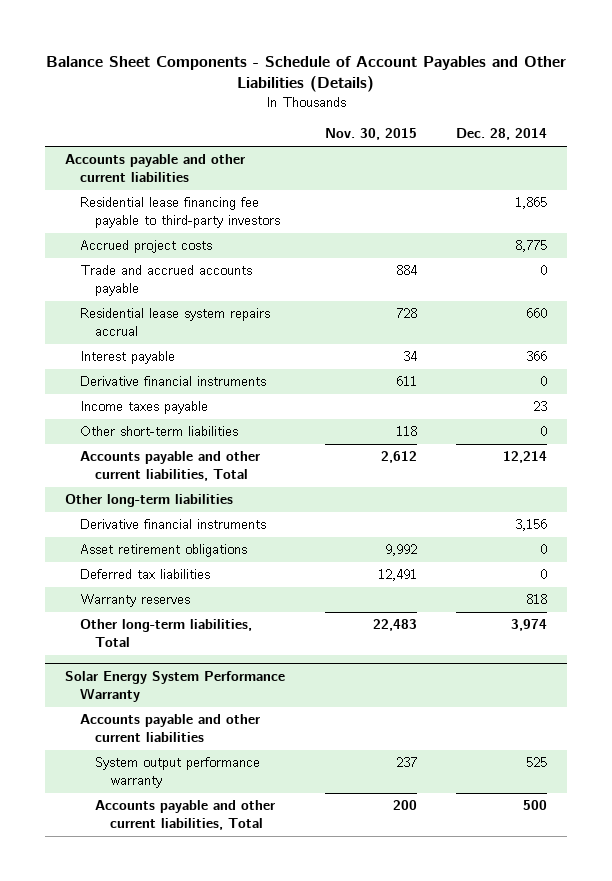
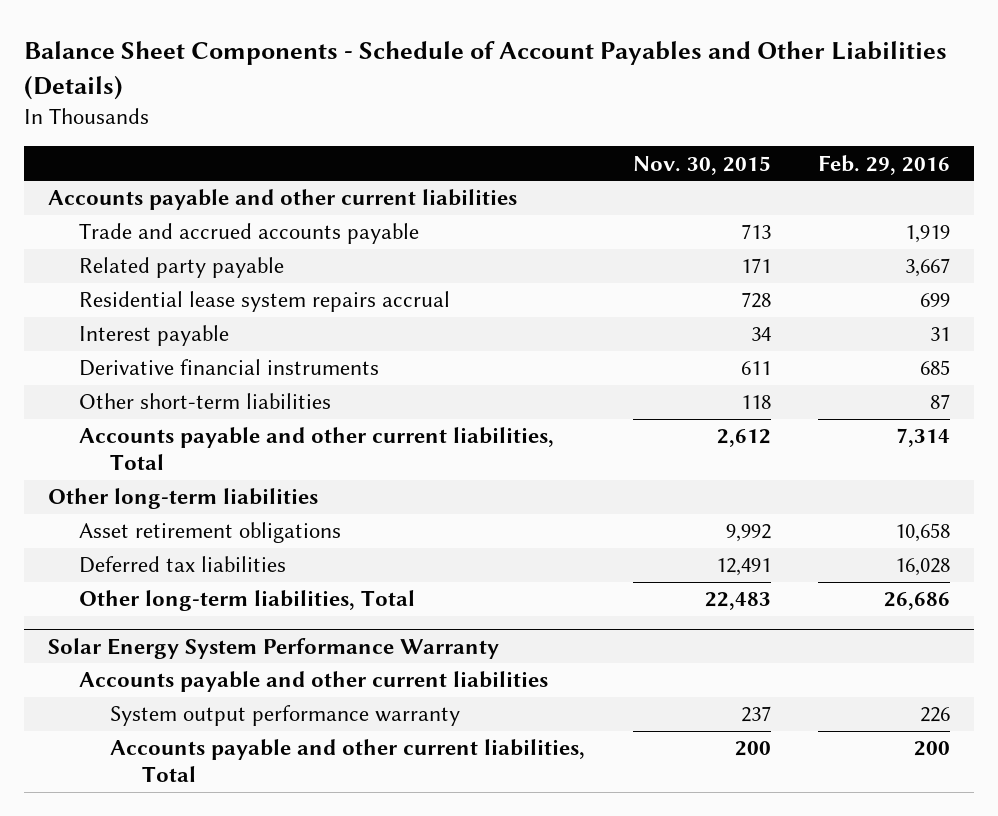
- | Nov. 30, 2015 | Dec. 28, 2014
+ | Nov. 30, 2015 | Feb. 29, 2016
- Residential lease financing fee payable to third-party investors | | 1,865
- Accrued project costs | | 8,775
- Trade and accrued accounts payable | 884 | 0
+ Trade and accrued accounts payable | 713 | 1,919
+ Related party payable | 171 | 3,667
- Income taxes payable | | 23
- Derivative financial instruments | | 3,156
- Warranty reserves | | 818

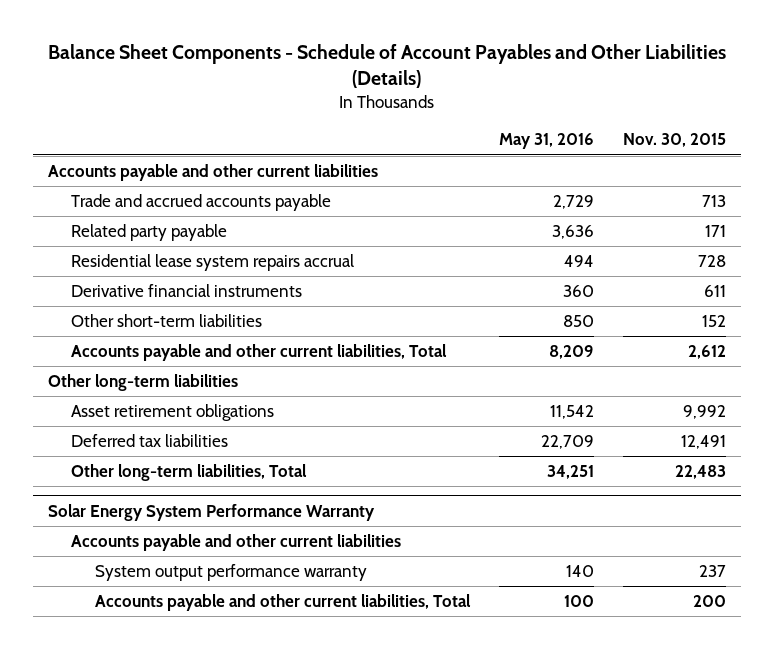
- | Nov. 30, 2015 | Feb. 29, 2016
+ | May 31, 2016 | Nov. 30, 2015
- Interest payable | 34 | 31
- Other short-term liabilities | 118 | 87
+ Other short-term liabilities | 850 | 152

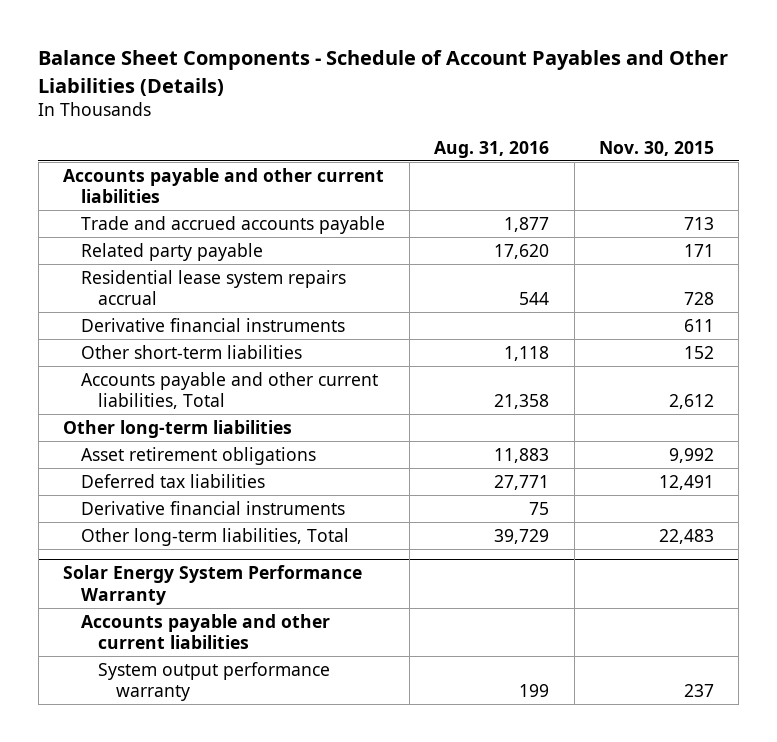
- | May 31, 2016 | Nov. 30, 2015
+ | Aug. 31, 2016 | Nov. 30, 2015
+ Derivative financial instruments | 75 |
@ Solar Energy System Performance Warranty
- Accounts payable and other current liabilities, Total | 100 | 200

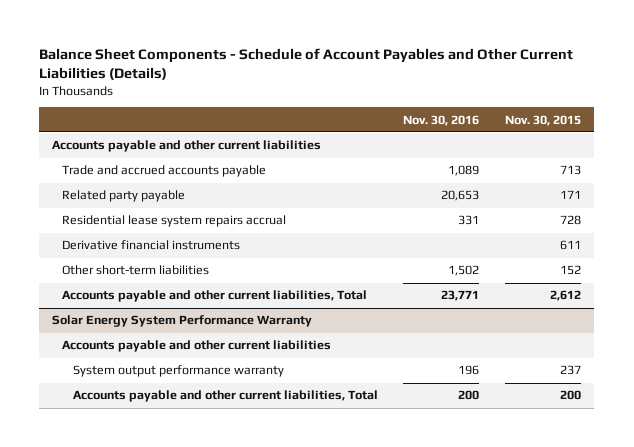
- Balance Sheet Components - Schedule of Account Payables and Other Liabilities (Details)
+ Balance Sheet Components - Schedule of Account Payables and Other Current Liabilities (Details)
- | Aug. 31, 2016 | Nov. 30, 2015
+ | Nov. 30, 2016 | Nov. 30, 2015
- Other long-term liabilities
- Asset retirement obligations | 11,883 | 9,992
- Deferred tax liabilities | 27,771 | 12,491
- Derivative financial instruments | 75 |
- Other long-term liabilities, Total | 39,729 | 22,483
@ Solar Energy System Performance Warranty
+ Accounts payable and other current liabilities, Total | 200 | 200

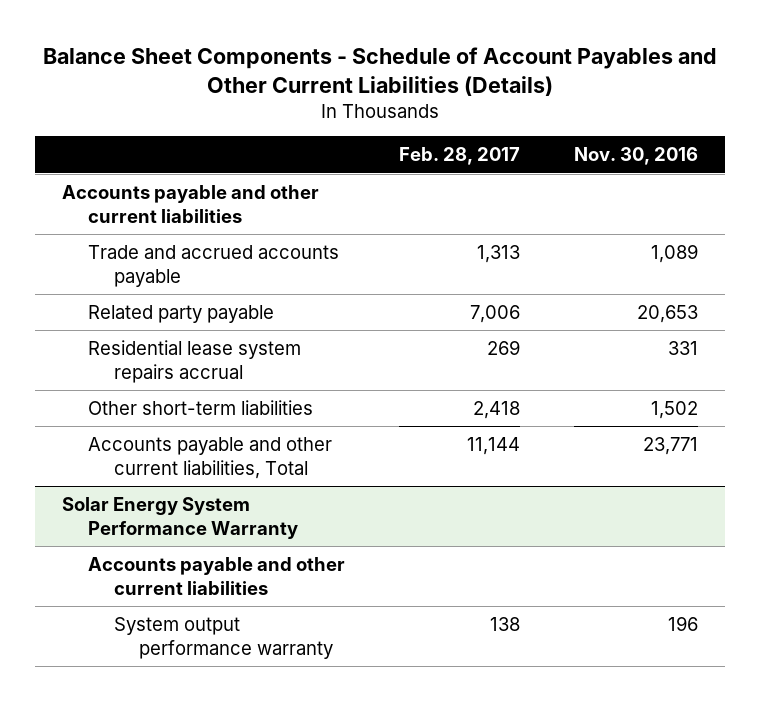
- | Nov. 30, 2016 | Nov. 30, 2015
+ | Feb. 28, 2017 | Nov. 30, 2016
- Derivative financial instruments | | 611
@ Solar Energy System Performance Warranty
- Accounts payable and other current liabilities, Total | 200 | 200

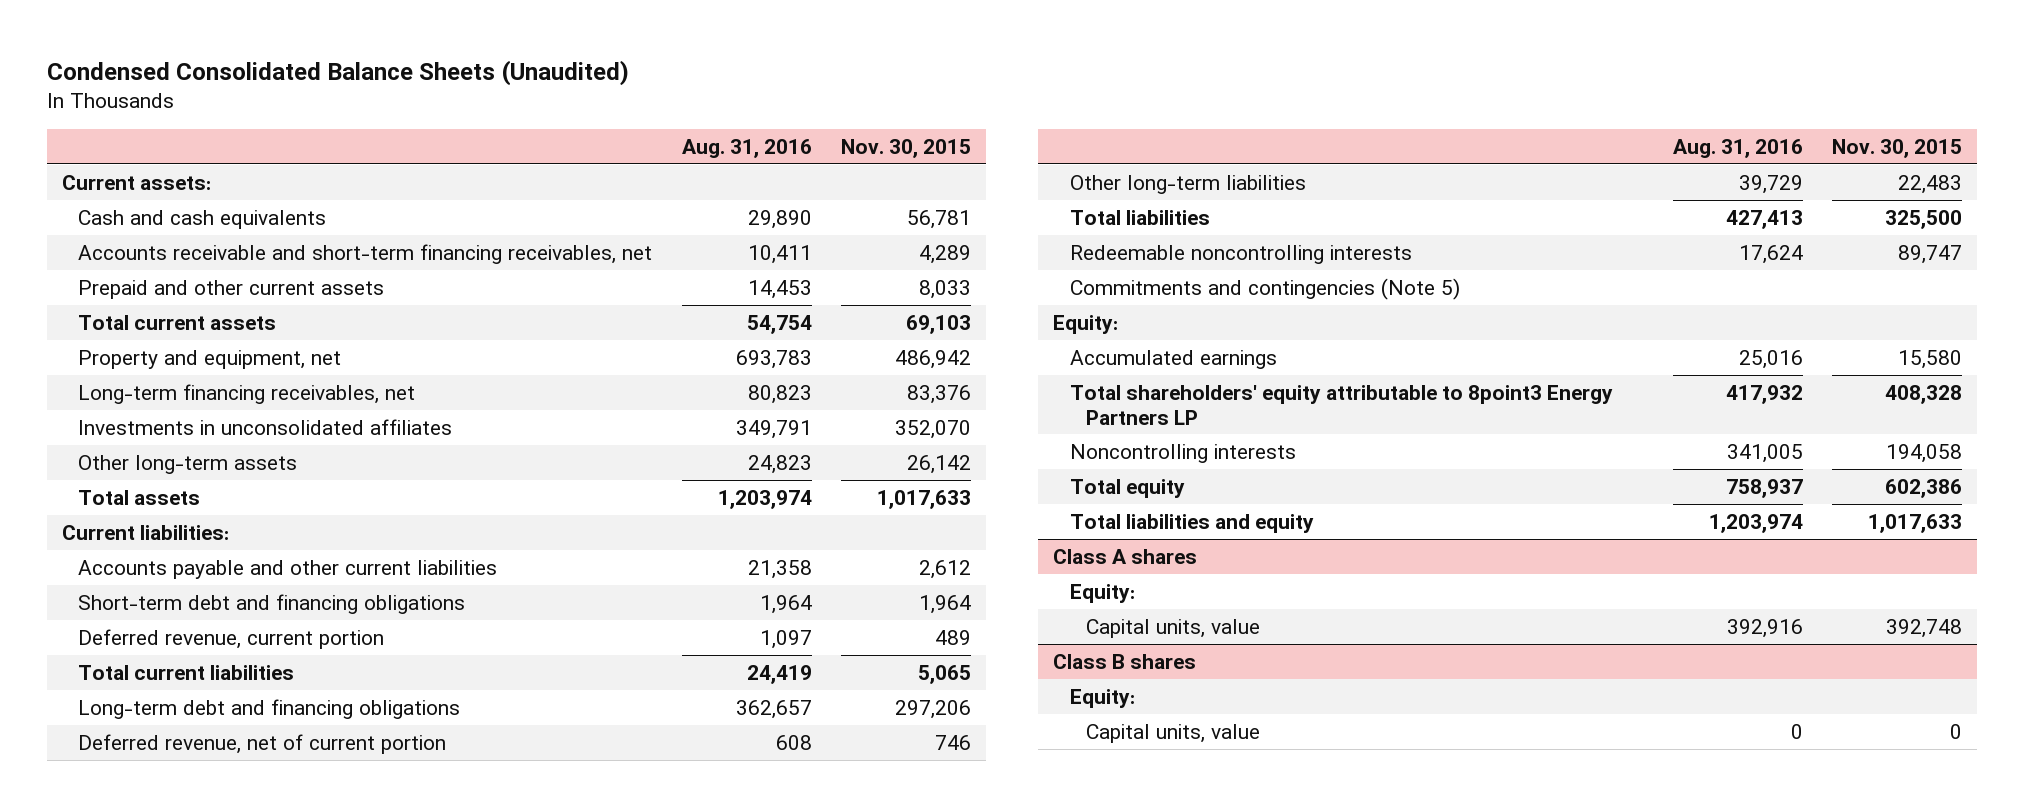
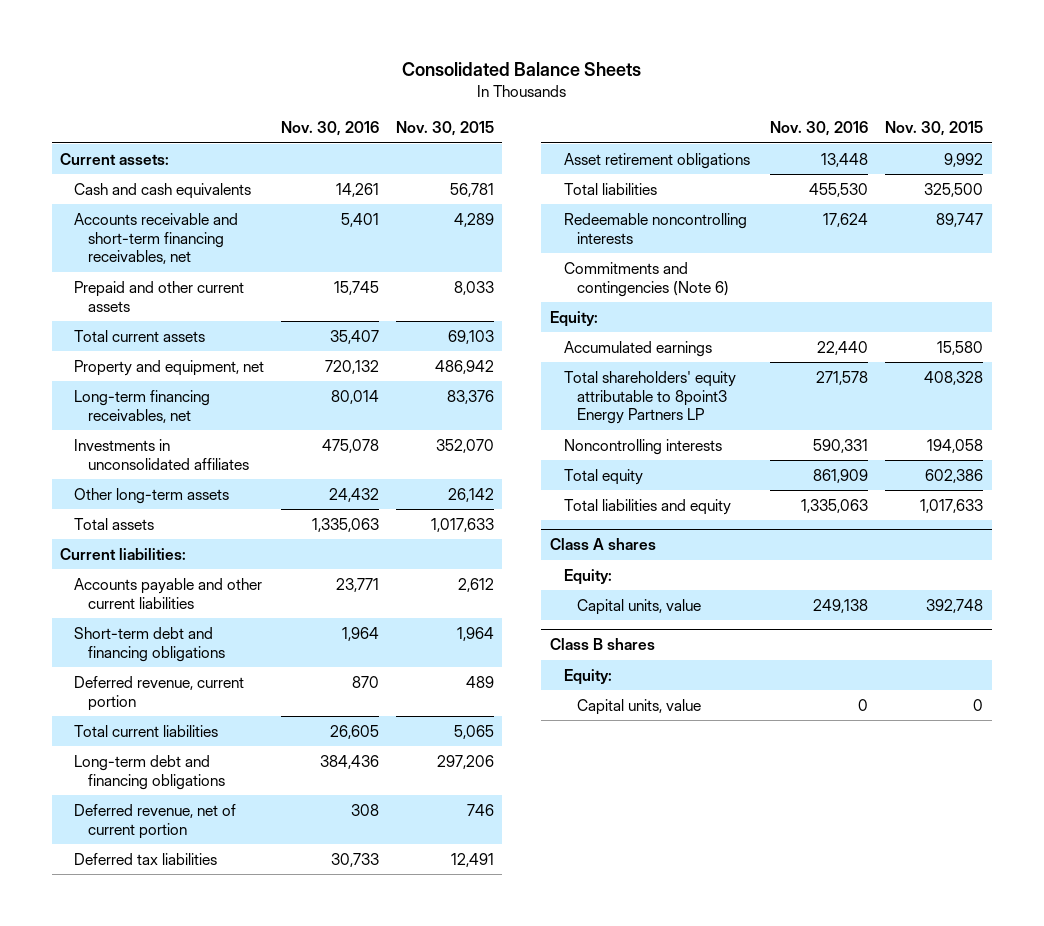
- Condensed Consolidated Balance Sheets (Unaudited)
+ Consolidated Balance Sheets
- | Aug. 31, 2016 | Nov. 30, 2015
+ | Nov. 30, 2016 | Nov. 30, 2015
- Other long-term liabilities | 39,729 | 22,483
+ Deferred tax liabilities | 30,733 | 12,491
+ Asset retirement obligations | 13,448 | 9,992
- Commitments and contingencies (Note 5)
+ Commitments and contingencies (Note 6)

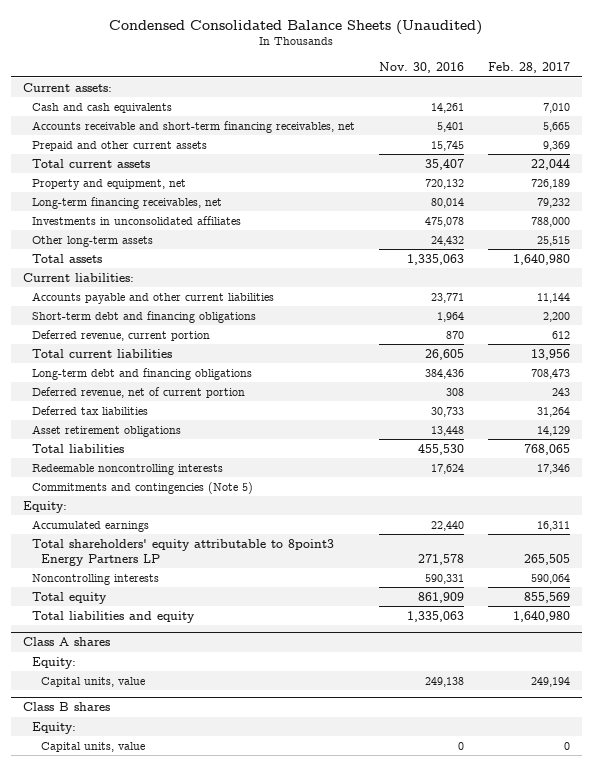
- Consolidated Balance Sheets
+ Condensed Consolidated Balance Sheets (Unaudited)
- | Nov. 30, 2016 | Nov. 30, 2015
+ | Nov. 30, 2016 | Feb. 28, 2017
- Commitments and contingencies (Note 6)
+ Commitments and contingencies (Note 5)

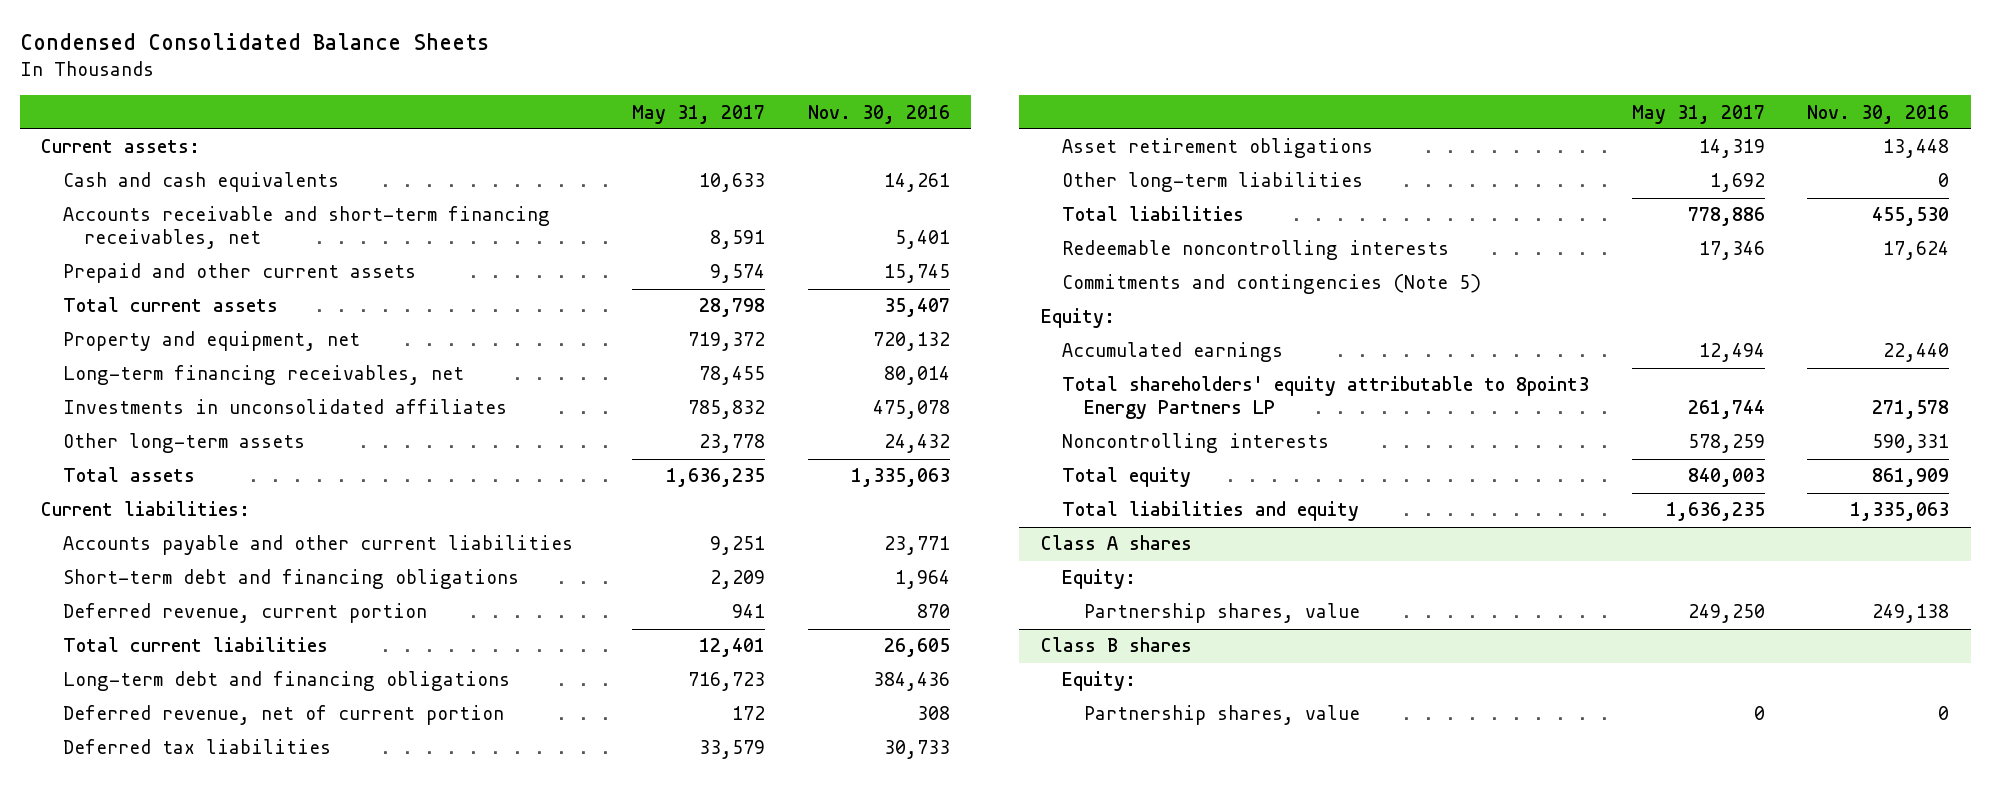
- Condensed Consolidated Balance Sheets (Unaudited)
+ Condensed Consolidated Balance Sheets
- | Nov. 30, 2016 | Feb. 28, 2017
+ | May 31, 2017 | Nov. 30, 2016
+ Other long-term liabilities | 1,692 | 0
@ Class A shares
- Capital units, value | 249,138 | 249,194
+ Partnership shares, value | 249,250 | 249,138
@ Class B shares
- Capital units, value | 0 | 0
+ Partnership shares, value | 0 | 0

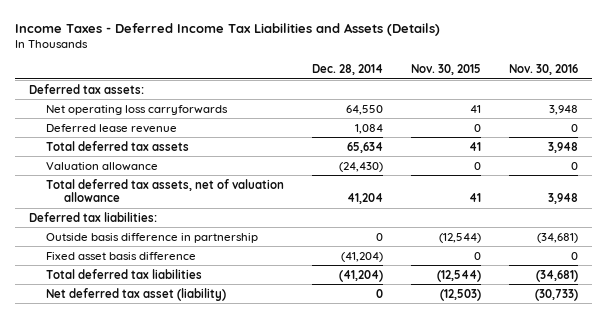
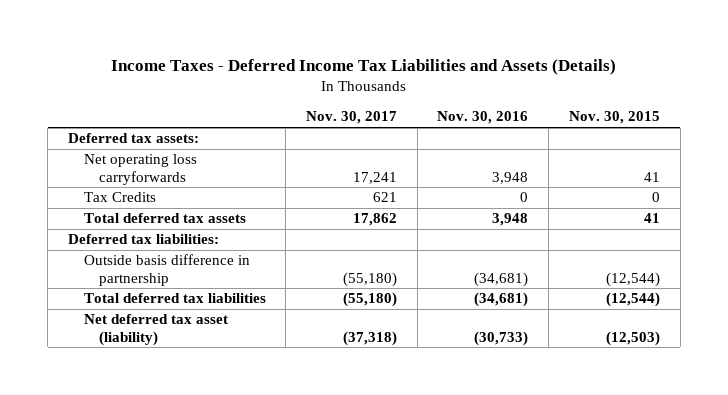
- | Dec. 28, 2014 | Nov. 30, 2015 | Nov. 30, 2016
+ | Nov. 30, 2017 | Nov. 30, 2016 | Nov. 30, 2015
- Deferred lease revenue | 1,084 | 0 | 0
+ Tax Credits | 621 | 0 | 0
- Valuation allowance | (24,430) | 0 | 0
- Total deferred tax assets, net of valuation allowance | 41,204 | 41 | 3,948
- Fixed asset basis difference | (41,204) | 0 | 0

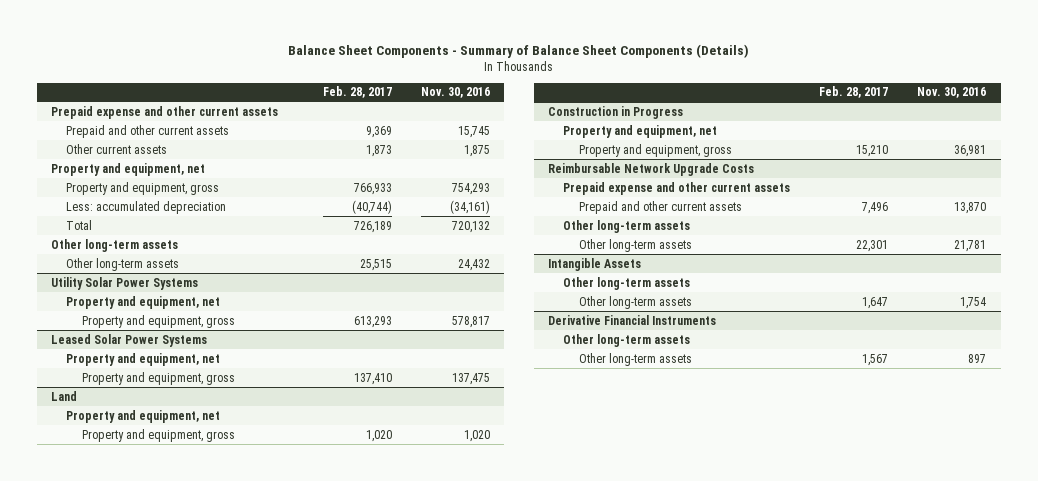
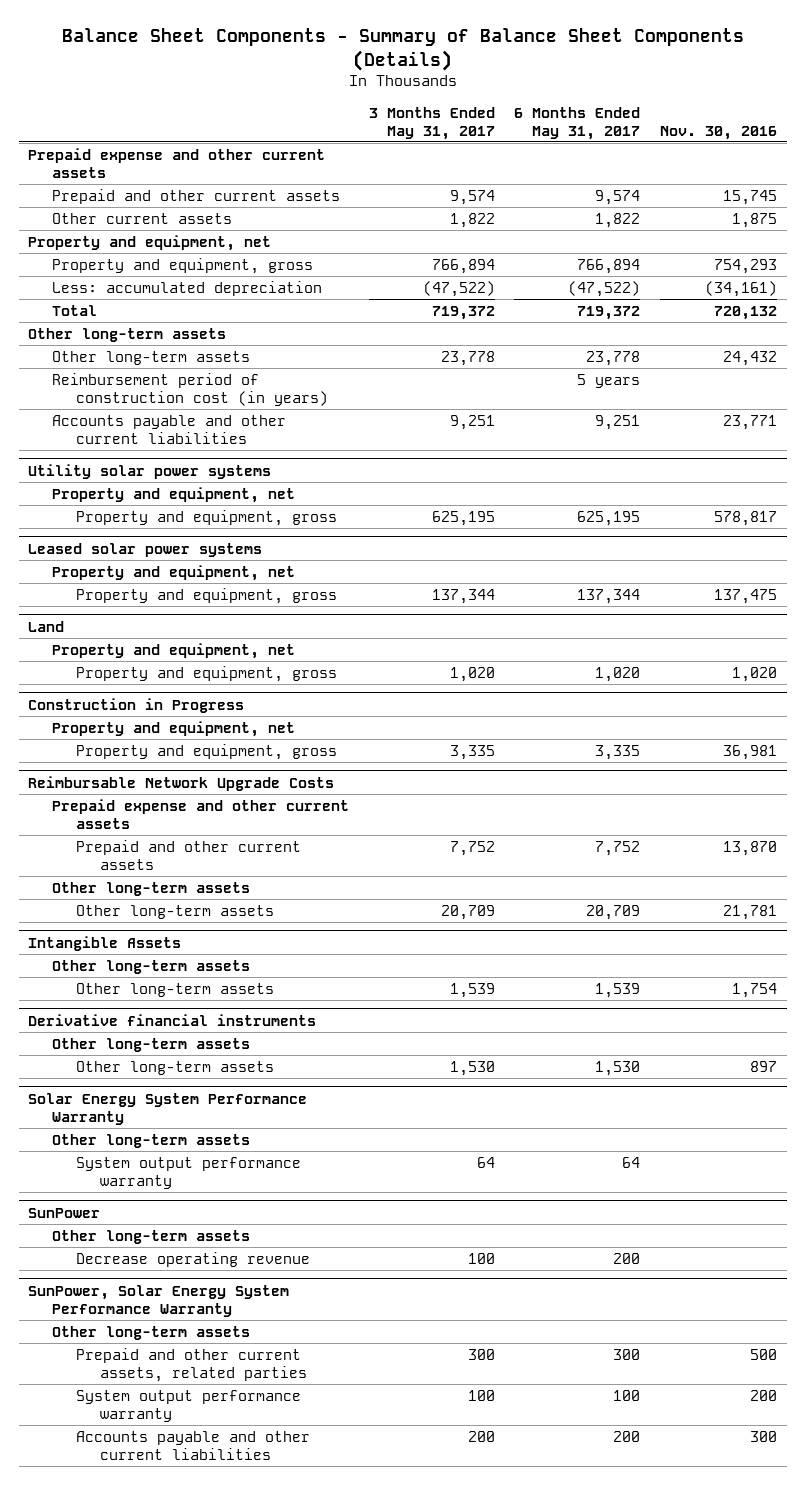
- | Feb. 28, 2017 | Nov. 30, 2016
+ | 3 Months Ended May 31, 2017 | 6 Months Ended May 31, 2017 | Nov. 30, 2016
- Utility Solar Power Systems
+ Reimbursement period of construction cost (in years) | | 5 years |
+ Accounts payable and other current liabilities | 9,251 | 9,251 | 23,771
+ Utility solar power systems
- Leased Solar Power Systems
+ Leased solar power systems
- Derivative Financial Instruments
+ Derivative financial instruments
+ Solar Energy System Performance Warranty
+ Other long-term assets
+ System output performance warranty | 64 | 64 |
+ SunPower
+ Other long-term assets
+ Decrease operating revenue | 100 | 200 |
+ SunPower, Solar Energy System Performance Warranty
+ Other long-term assets
+ Prepaid and other current assets, related parties | 300 | 300 | 500
+ System output performance warranty | 100 | 100 | 200
+ Accounts payable and other current liabilities | 200 | 200 | 300

